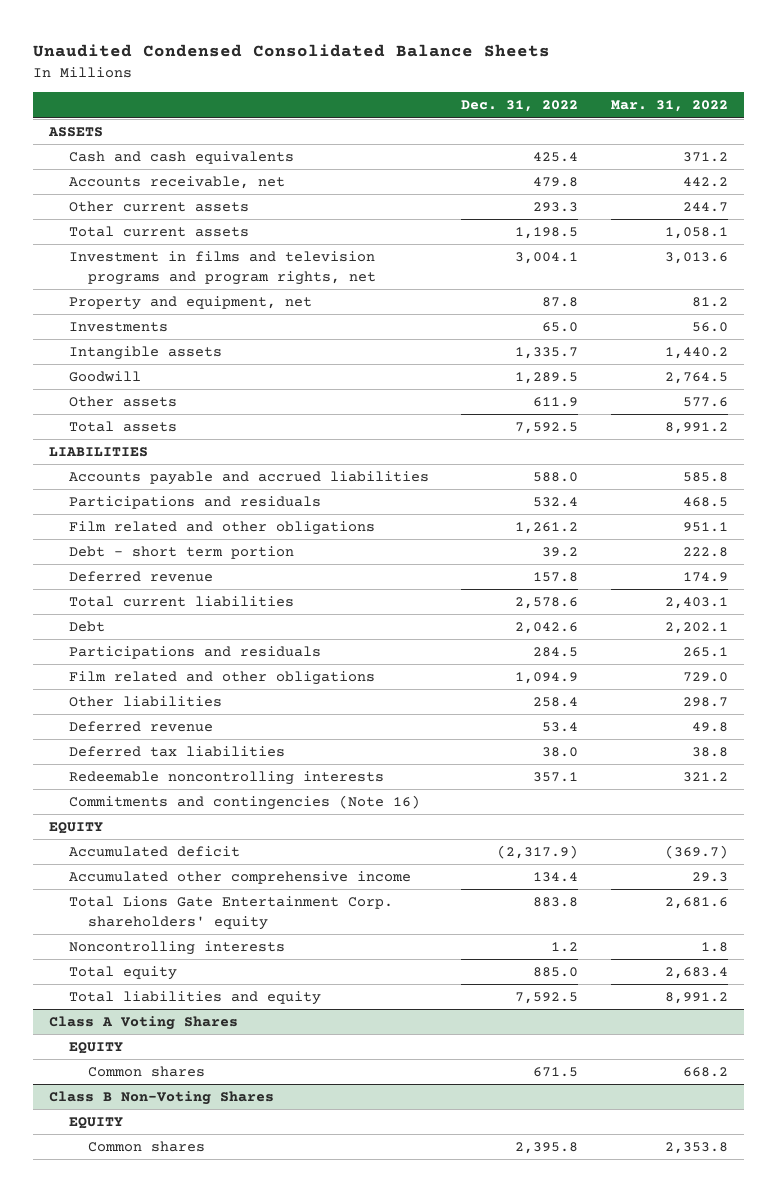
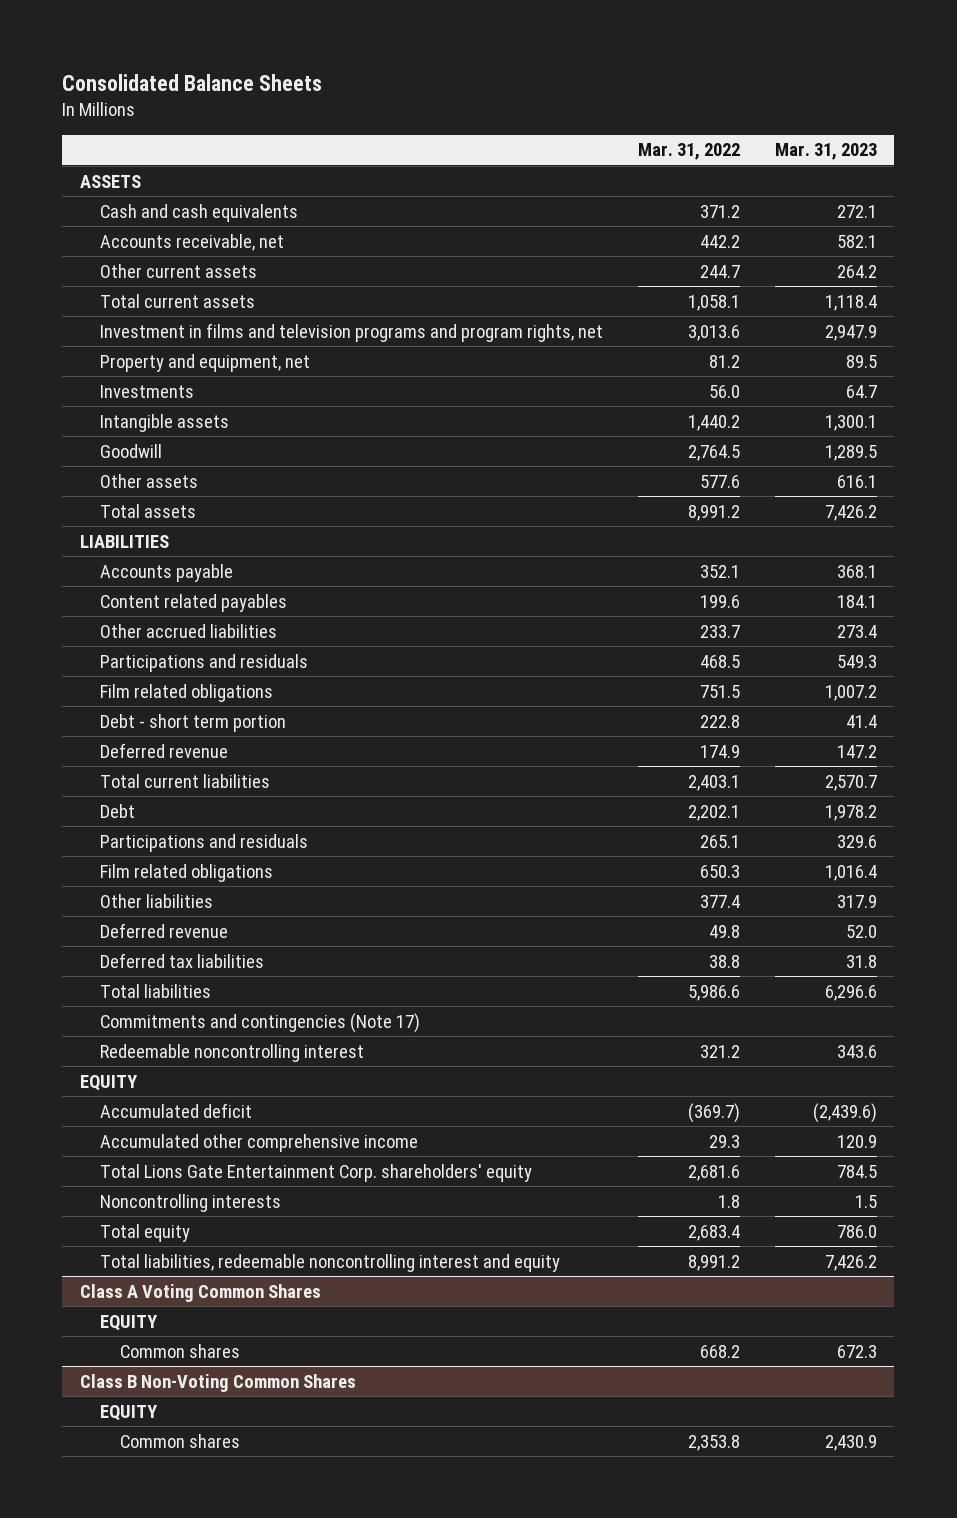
- Unaudited Condensed Consolidated Balance Sheets
+ Consolidated Balance Sheets
- | Dec. 31, 2022 | Mar. 31, 2022
+ | Mar. 31, 2022 | Mar. 31, 2023
- Accounts payable and accrued liabilities | 588.0 | 585.8
+ Accounts payable | 352.1 | 368.1
+ Content related payables | 199.6 | 184.1
+ Other accrued liabilities | 233.7 | 273.4
- Film related and other obligations | 1,261.2 | 951.1
+ Film related obligations | 751.5 | 1,007.2
- Film related and other obligations | 1,094.9 | 729.0
- Other liabilities | 258.4 | 298.7
+ Film related obligations | 650.3 | 1,016.4
+ Other liabilities | 377.4 | 317.9
- Redeemable noncontrolling interests | 357.1 | 321.2
- Commitments and contingencies (Note 16)
+ Total liabilities | 5,986.6 | 6,296.6
+ Commitments and contingencies (Note 17)
+ Redeemable noncontrolling interest | 321.2 | 343.6
- Total liabilities and equity | 7,592.5 | 8,991.2
- Class A Voting Shares
+ Total liabilities, redeemable noncontrolling interest and equity | 8,991.2 | 7,426.2
+ Class A Voting Common Shares
- Class B Non-Voting Shares
+ Class B Non-Voting Common Shares

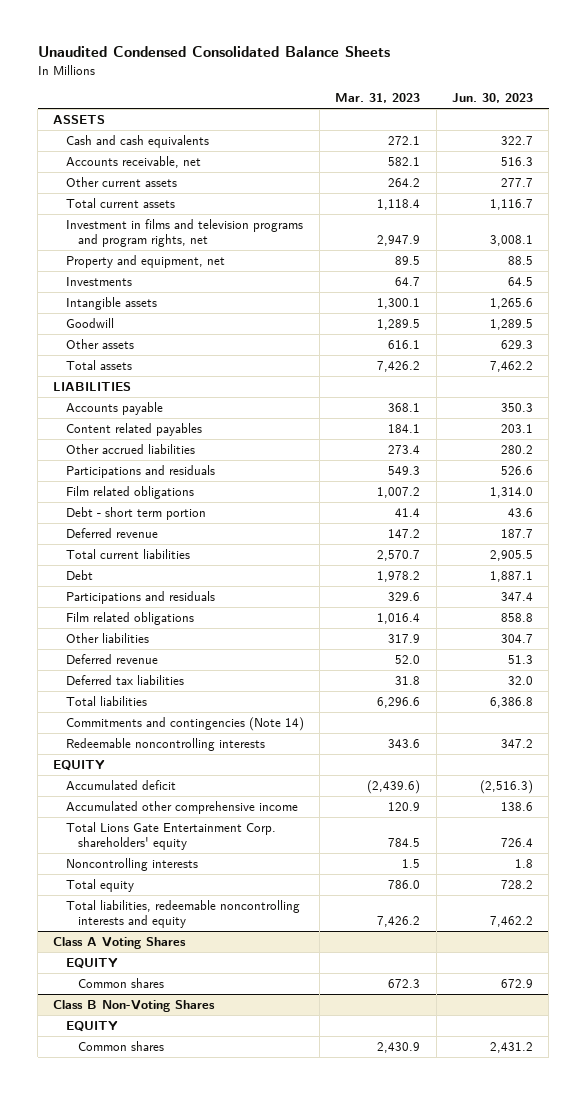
- Consolidated Balance Sheets
+ Unaudited Condensed Consolidated Balance Sheets
- | Mar. 31, 2022 | Mar. 31, 2023
+ | Mar. 31, 2023 | Jun. 30, 2023
- Commitments and contingencies (Note 17)
- Redeemable noncontrolling interest | 321.2 | 343.6
+ Commitments and contingencies (Note 14)
+ Redeemable noncontrolling interests | 343.6 | 347.2
- Total liabilities, redeemable noncontrolling interest and equity | 8,991.2 | 7,426.2
- Class A Voting Common Shares
+ Total liabilities, redeemable noncontrolling interests and equity | 7,426.2 | 7,462.2
+ Class A Voting Shares
- Class B Non-Voting Common Shares
+ Class B Non-Voting Shares

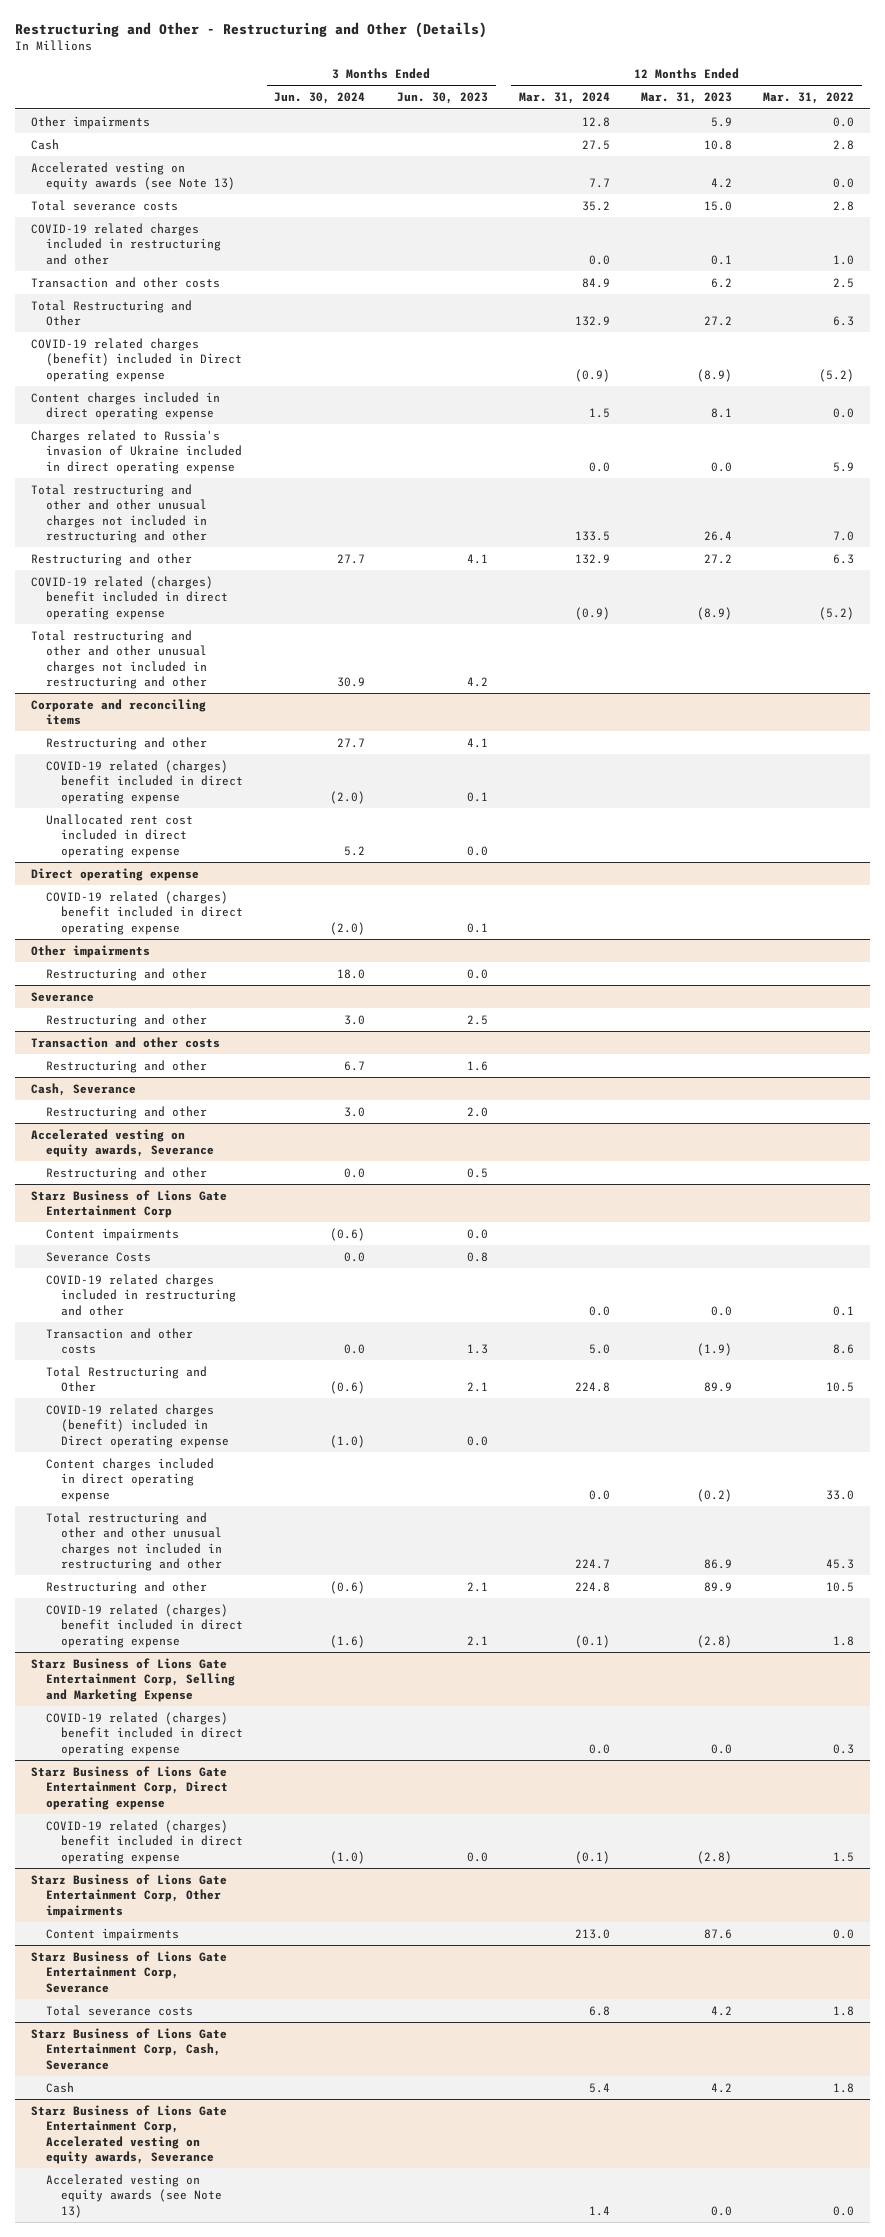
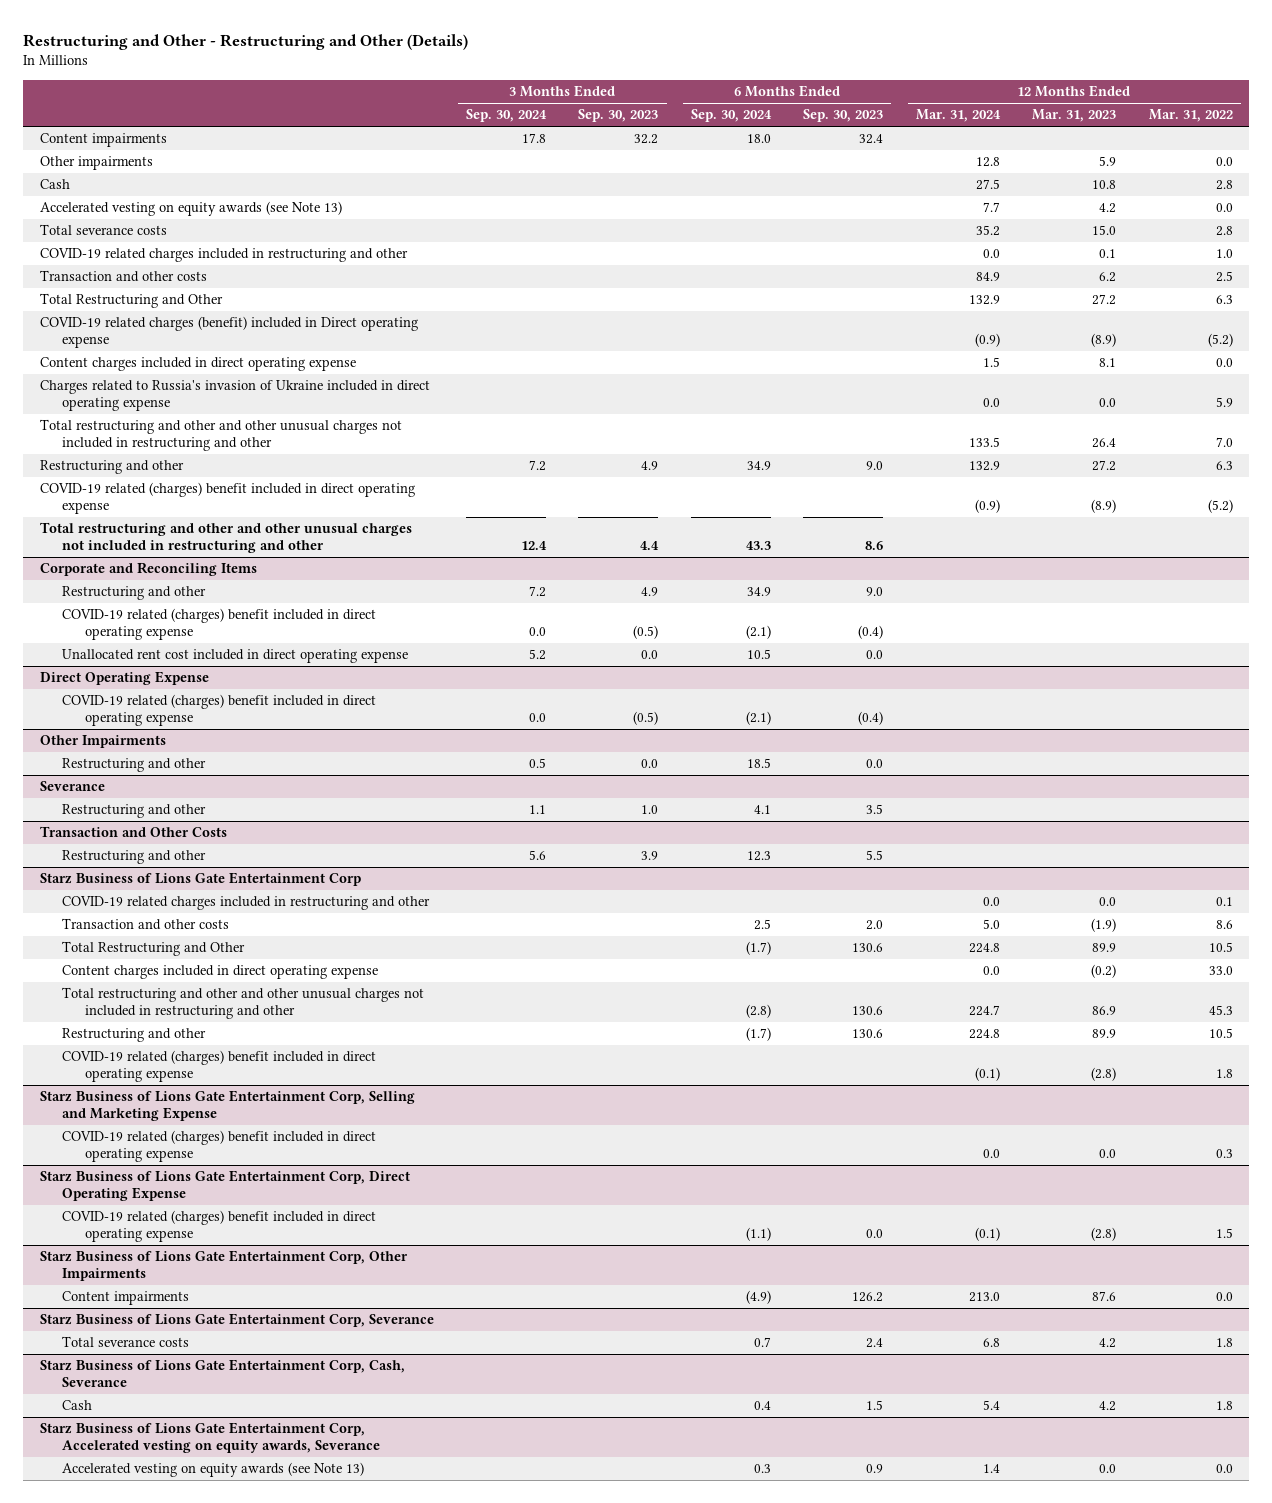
- | 3 Months Ended Jun. 30, 2024 | 3 Months Ended Jun. 30, 2023 | 12 Months Ended Mar. 31, 2024 | 12 Months Ended Mar. 31, 2023 | 12 Months Ended Mar. 31, 2022
+ | 3 Months Ended Sep. 30, 2024 | 3 Months Ended Sep. 30, 2023 | 6 Months Ended Sep. 30, 2024 | 6 Months Ended Sep. 30, 2023 | 12 Months Ended Mar. 31, 2024 | 12 Months Ended Mar. 31, 2023 | 12 Months Ended Mar. 31, 2022
+ Content impairments | 17.8 | 32.2 | 18.0 | 32.4 | | |
- Corporate and reconciling items
+ Corporate and Reconciling Items
- Direct operating expense
+ Direct Operating Expense
- Other impairments
+ Other Impairments
- Transaction and other costs
- Restructuring and other | 6.7 | 1.6 | | |
- Cash, Severance
- Restructuring and other | 3.0 | 2.0 | | |
- Accelerated vesting on equity awards, Severance
+ Transaction and Other Costs
@ Starz Business of Lions Gate Entertainment Corp
- Content impairments | (0.6) | 0.0 | | |
- Severance Costs | 0.0 | 0.8 | | |
- COVID-19 related charges (benefit) included in Direct operating expense | (1.0) | 0.0 | | |
- Starz Business of Lions Gate Entertainment Corp, Direct operating expense
+ Starz Business of Lions Gate Entertainment Corp, Direct Operating Expense
- Starz Business of Lions Gate Entertainment Corp, Other impairments
+ Starz Business of Lions Gate Entertainment Corp, Other Impairments

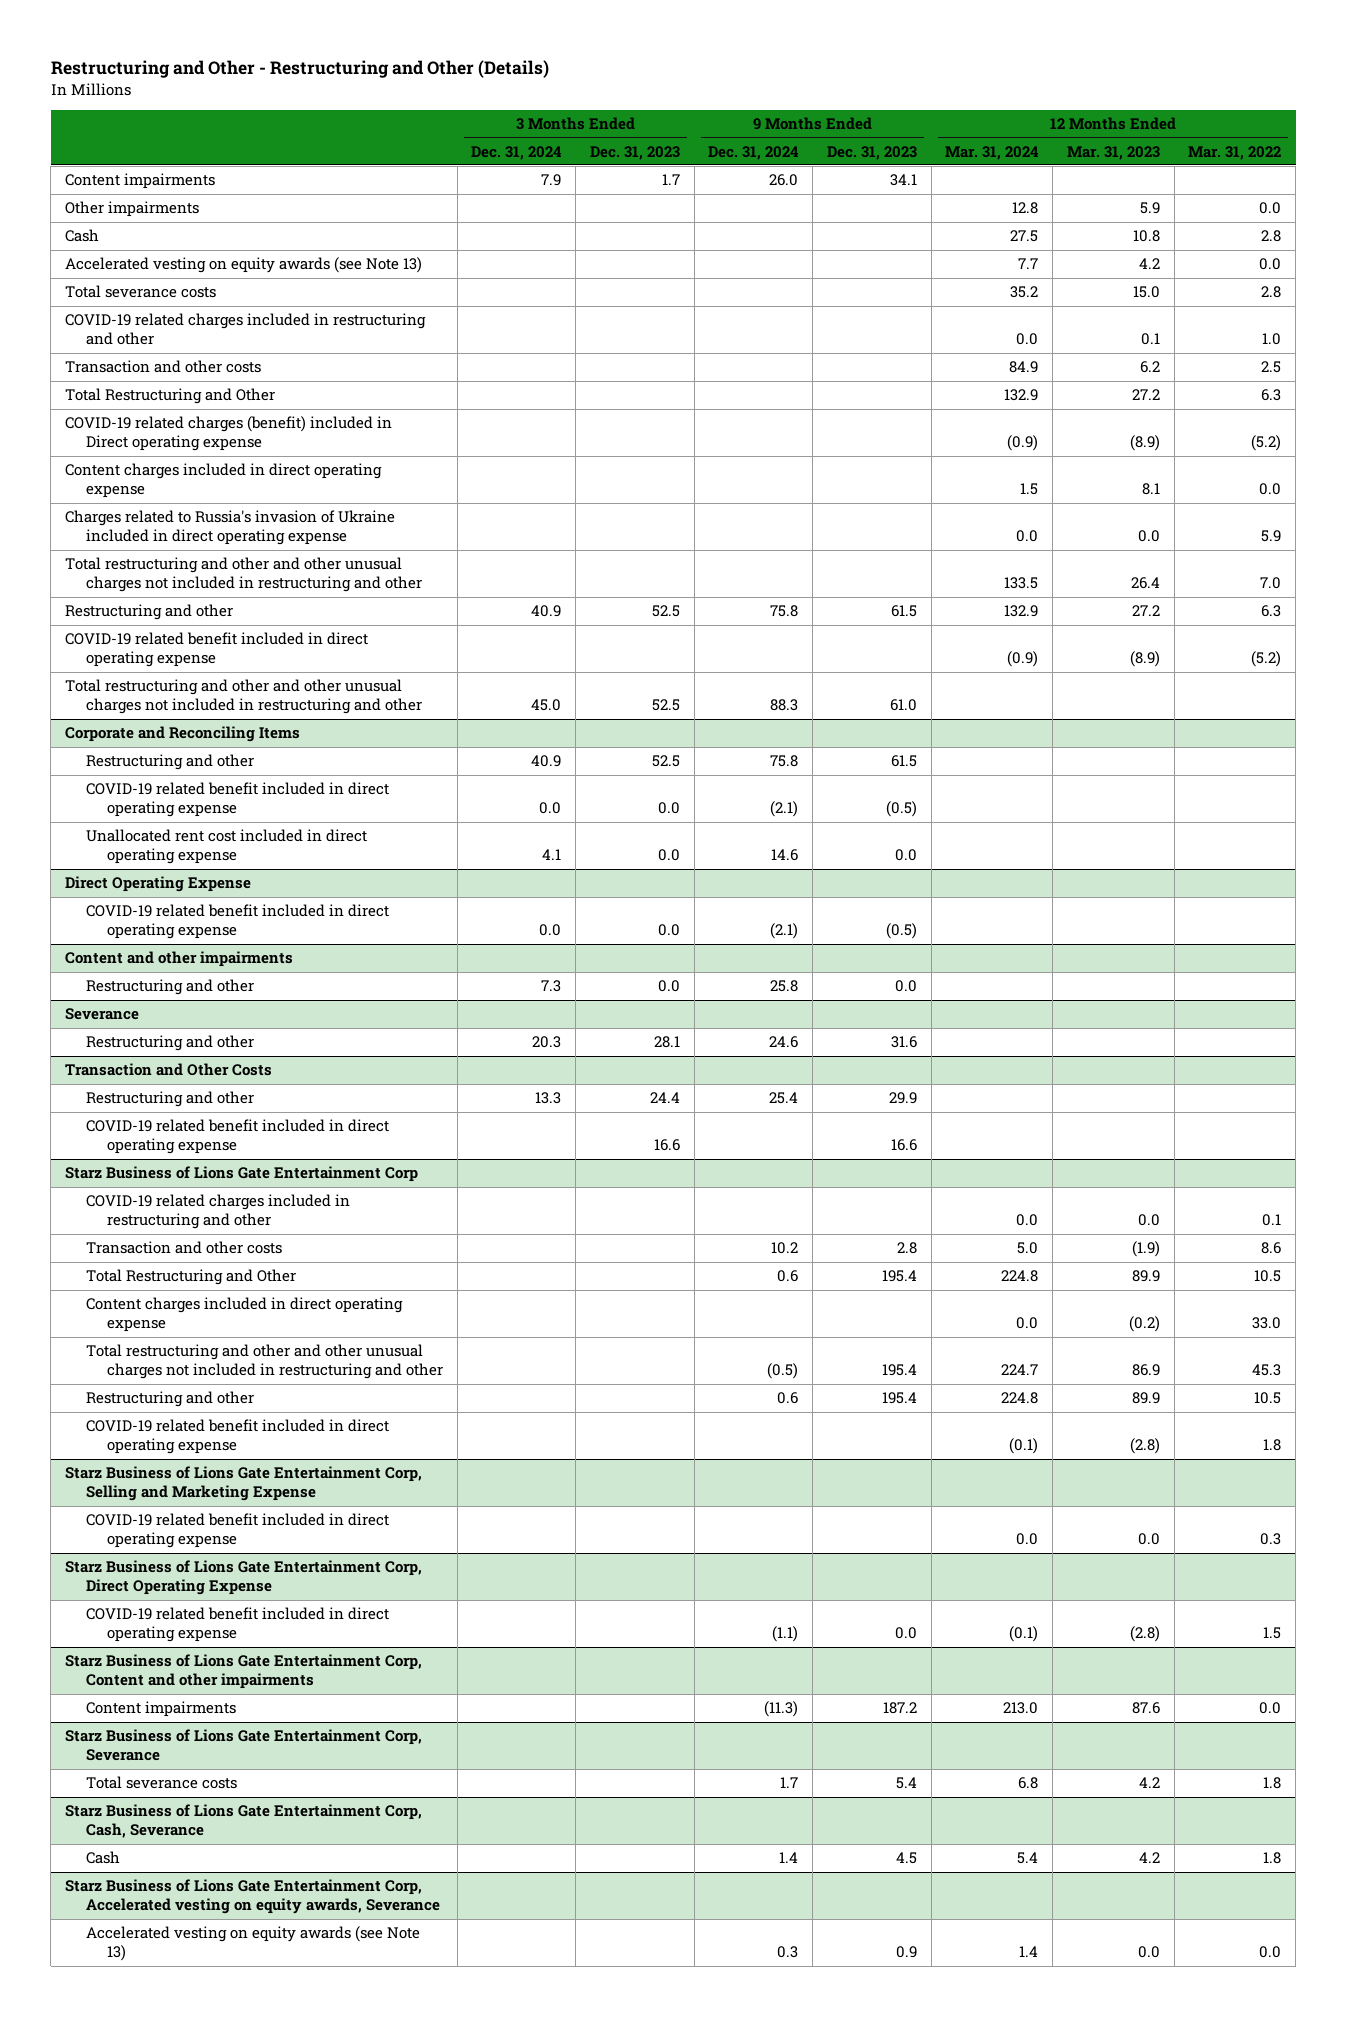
- | 3 Months Ended Sep. 30, 2024 | 3 Months Ended Sep. 30, 2023 | 6 Months Ended Sep. 30, 2024 | 6 Months Ended Sep. 30, 2023 | 12 Months Ended Mar. 31, 2024 | 12 Months Ended Mar. 31, 2023 | 12 Months Ended Mar. 31, 2022
+ | 3 Months Ended Dec. 31, 2024 | 3 Months Ended Dec. 31, 2023 | 9 Months Ended Dec. 31, 2024 | 9 Months Ended Dec. 31, 2023 | 12 Months Ended Mar. 31, 2024 | 12 Months Ended Mar. 31, 2023 | 12 Months Ended Mar. 31, 2022
- COVID-19 related (charges) benefit included in direct operating expense | | | | | (0.9) | (8.9) | (5.2)
+ COVID-19 related benefit included in direct operating expense | | | | | (0.9) | (8.9) | (5.2)
@ Corporate and Reconciling Items
- COVID-19 related (charges) benefit included in direct operating expense | 0.0 | (0.5) | (2.1) | (0.4) | | |
+ COVID-19 related benefit included in direct operating expense | 0.0 | 0.0 | (2.1) | (0.5) | | |
@ Direct Operating Expense
- COVID-19 related (charges) benefit included in direct operating expense | 0.0 | (0.5) | (2.1) | (0.4) | | |
- Other Impairments
@ Direct Operating Expense
+ COVID-19 related benefit included in direct operating expense | 0.0 | 0.0 | (2.1) | (0.5) | | |
+ Content and other impairments
@ Transaction and Other Costs
+ COVID-19 related benefit included in direct operating expense | | 16.6 | | 16.6 | | |
@ Starz Business of Lions Gate Entertainment Corp
- COVID-19 related (charges) benefit included in direct operating expense | | | | | (0.1) | (2.8) | 1.8
+ COVID-19 related benefit included in direct operating expense | | | | | (0.1) | (2.8) | 1.8
@ Starz Business of Lions Gate Entertainment Corp, Selling and Marketing Expense
- COVID-19 related (charges) benefit included in direct operating expense | | | | | 0.0 | 0.0 | 0.3
+ COVID-19 related benefit included in direct operating expense | | | | | 0.0 | 0.0 | 0.3
@ Starz Business of Lions Gate Entertainment Corp, Direct Operating Expense
- COVID-19 related (charges) benefit included in direct operating expense | | | (1.1) | 0.0 | (0.1) | (2.8) | 1.5
- Starz Business of Lions Gate Entertainment Corp, Other Impairments
@ Starz Business of Lions Gate Entertainment Corp, Direct Operating Expense
+ COVID-19 related benefit included in direct operating expense | | | (1.1) | 0.0 | (0.1) | (2.8) | 1.5
+ Starz Business of Lions Gate Entertainment Corp, Content and other impairments

